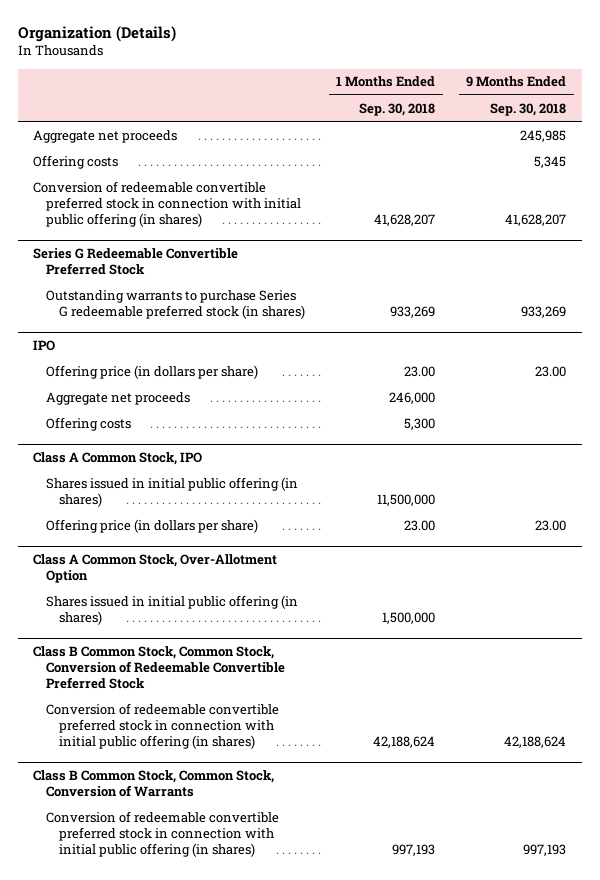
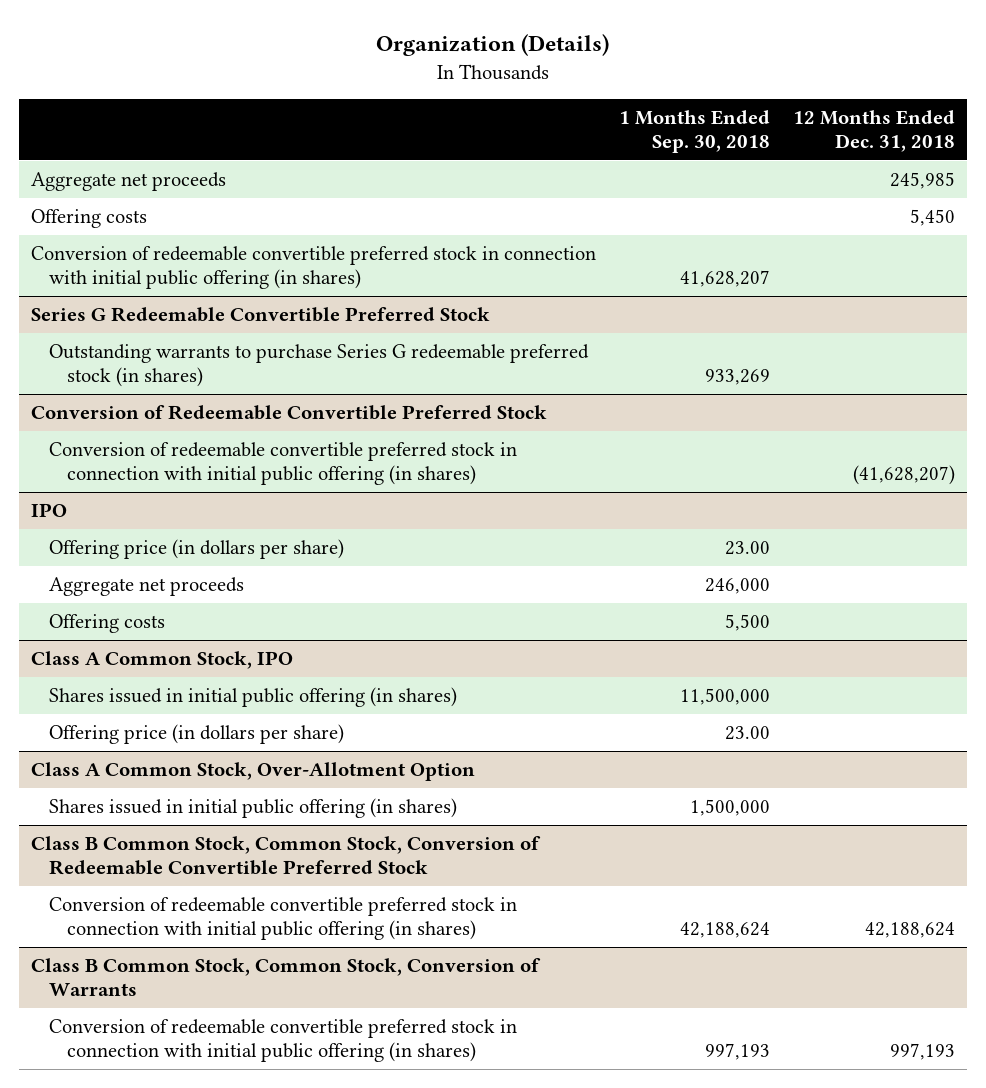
- | 1 Months Ended Sep. 30, 2018 | 9 Months Ended Sep. 30, 2018
+ | 1 Months Ended Sep. 30, 2018 | 12 Months Ended Dec. 31, 2018
+ Conversion of Redeemable Convertible Preferred Stock
+ Conversion of redeemable convertible preferred stock in connection with initial public offering (in shares) | | (41,628,207)
@ IPO
- Offering costs | 5,300 |
+ Offering costs | 5,500 |

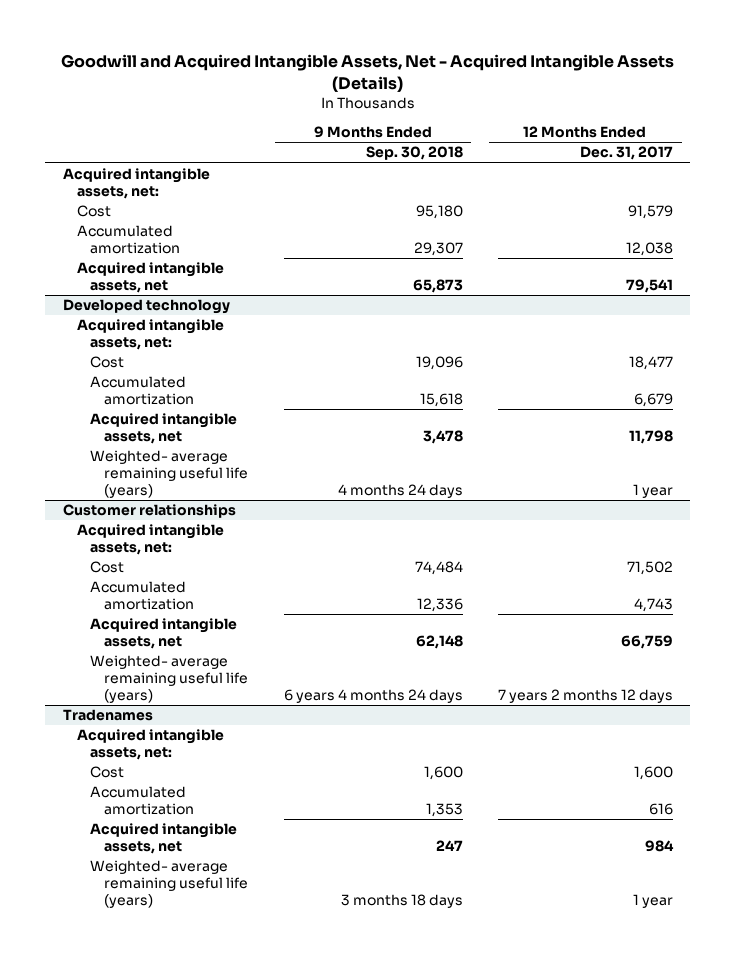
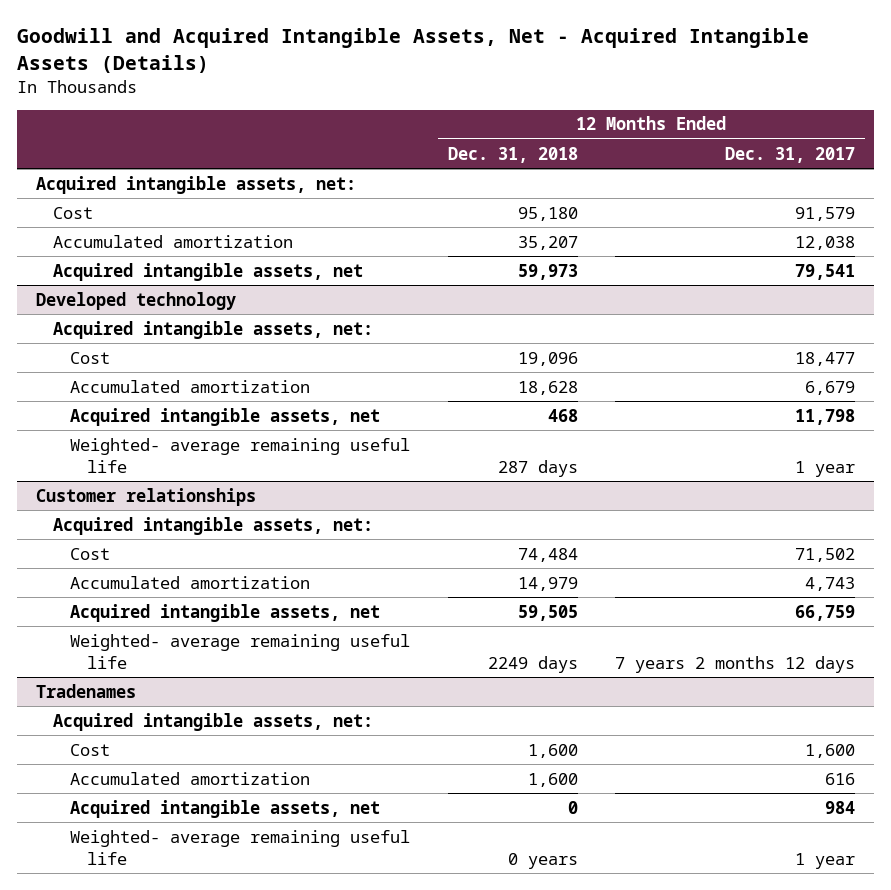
- | 9 Months Ended Sep. 30, 2018 | 12 Months Ended Dec. 31, 2017
+ | 12 Months Ended Dec. 31, 2018 | 12 Months Ended Dec. 31, 2017
@ Developed technology
- Weighted- average remaining useful life (years) | 4 months 24 days | 1 year
+ Weighted- average remaining useful life | 287 days | 1 year
@ Customer relationships
- Weighted- average remaining useful life (years) | 6 years 4 months 24 days | 7 years 2 months 12 days
+ Weighted- average remaining useful life | 2249 days | 7 years 2 months 12 days
@ Tradenames
- Weighted- average remaining useful life (years) | 3 months 18 days | 1 year
+ Weighted- average remaining useful life | 0 years | 1 year

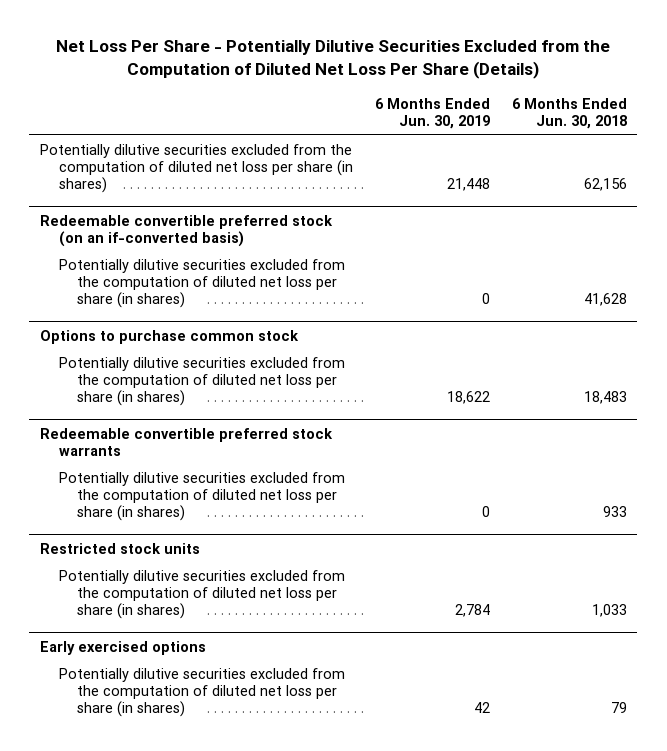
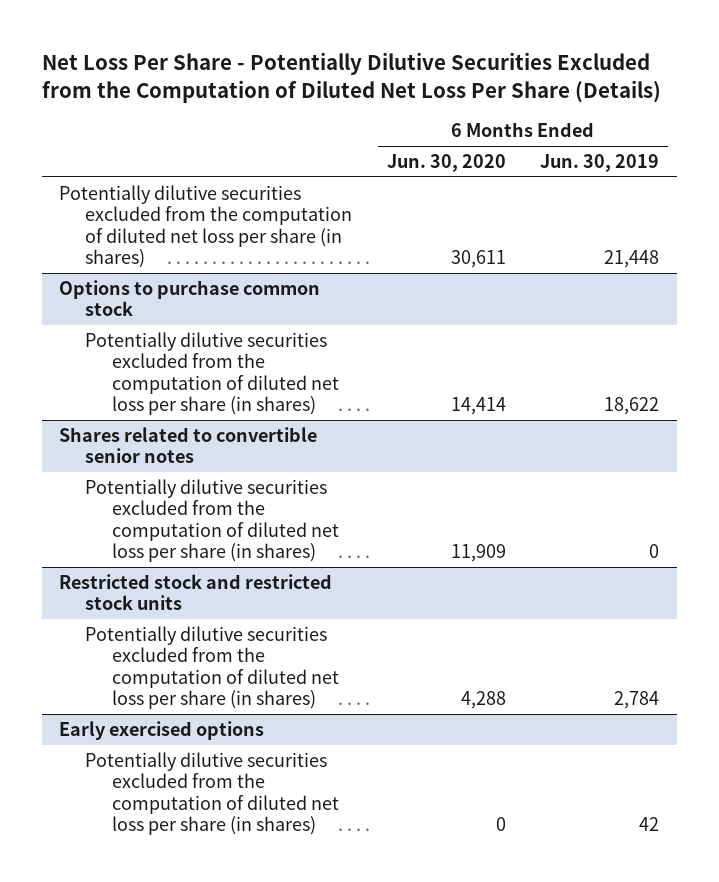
- | 6 Months Ended Jun. 30, 2019 | 6 Months Ended Jun. 30, 2018
+ | 6 Months Ended Jun. 30, 2020 | 6 Months Ended Jun. 30, 2019
- Redeemable convertible preferred stock (on an if-converted basis)
- Potentially dilutive securities excluded from the computation of diluted net loss per share (in shares) | 0 | 41,628
- Redeemable convertible preferred stock warrants
+ Shares related to convertible senior notes
- Restricted stock units
+ Restricted stock and restricted stock units

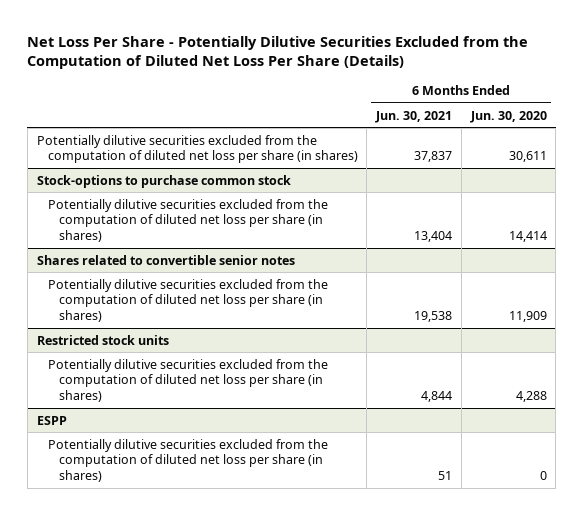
- | 6 Months Ended Jun. 30, 2020 | 6 Months Ended Jun. 30, 2019
+ | 6 Months Ended Jun. 30, 2021 | 6 Months Ended Jun. 30, 2020
- Options to purchase common stock
+ Stock-options to purchase common stock
- Restricted stock and restricted stock units
+ Restricted stock units
- Early exercised options
+ ESPP

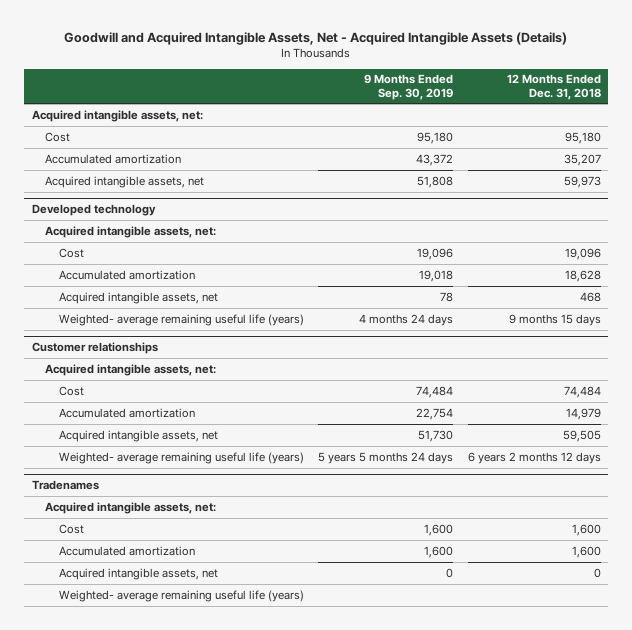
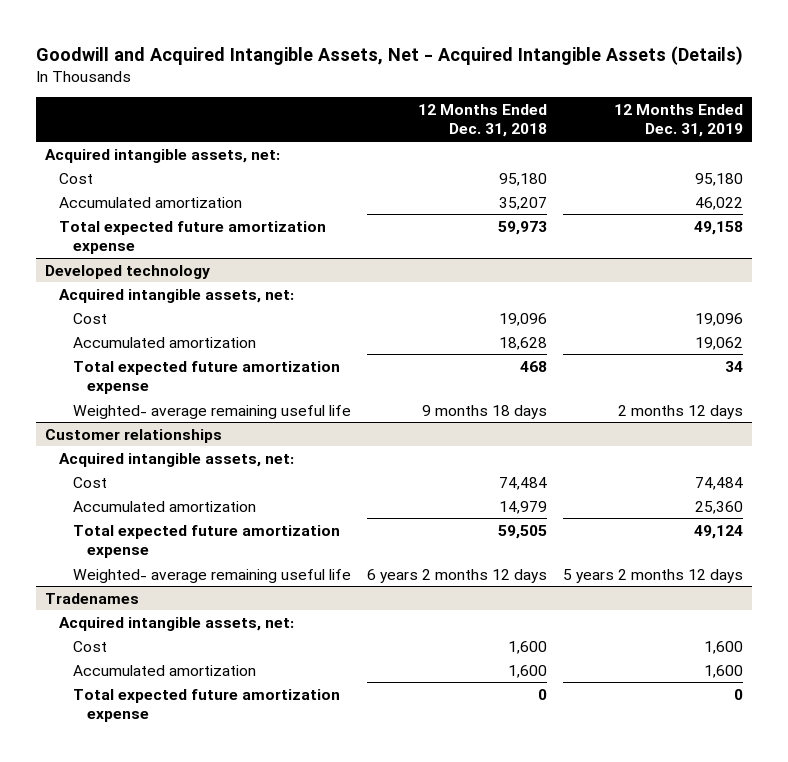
- | 9 Months Ended Sep. 30, 2019 | 12 Months Ended Dec. 31, 2018
+ | 12 Months Ended Dec. 31, 2018 | 12 Months Ended Dec. 31, 2019
- Acquired intangible assets, net | 51,808 | 59,973
+ Total expected future amortization expense | 59,973 | 49,158
@ Developed technology
- Acquired intangible assets, net | 78 | 468
- Weighted- average remaining useful life (years) | 4 months 24 days | 9 months 15 days
+ Total expected future amortization expense | 468 | 34
+ Weighted- average remaining useful life | 9 months 18 days | 2 months 12 days
@ Customer relationships
- Acquired intangible assets, net | 51,730 | 59,505
- Weighted- average remaining useful life (years) | 5 years 5 months 24 days | 6 years 2 months 12 days
+ Total expected future amortization expense | 59,505 | 49,124
+ Weighted- average remaining useful life | 6 years 2 months 12 days | 5 years 2 months 12 days
@ Tradenames
- Acquired intangible assets, net | 0 | 0
- Weighted- average remaining useful life (years)
+ Total expected future amortization expense | 0 | 0

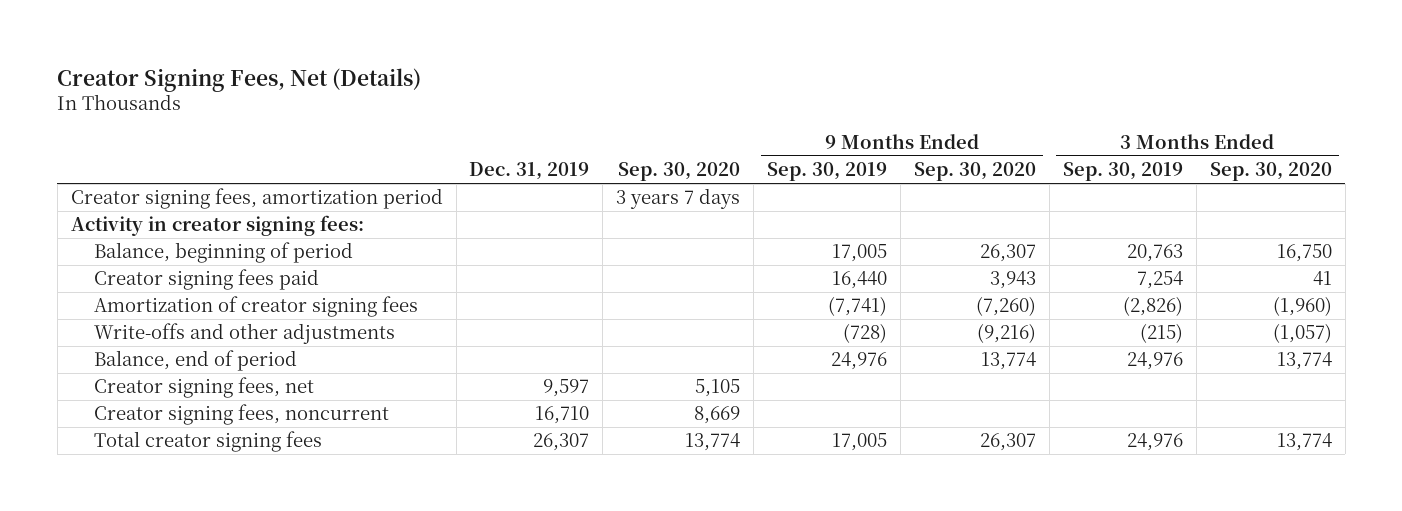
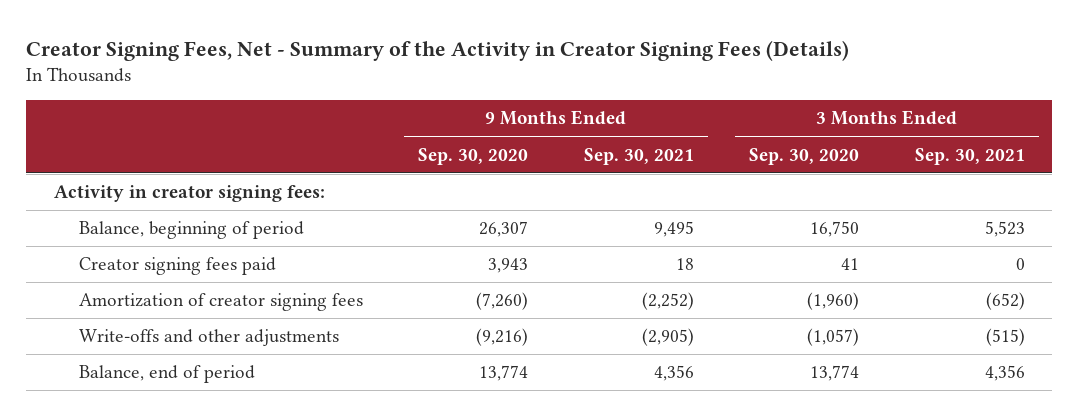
- Creator Signing Fees, Net (Details)
+ Creator Signing Fees, Net - Summary of the Activity in Creator Signing Fees (Details)
- | Dec. 31, 2019 | Sep. 30, 2020 | 9 Months Ended Sep. 30, 2019 | 9 Months Ended Sep. 30, 2020 | 3 Months Ended Sep. 30, 2019 | 3 Months Ended Sep. 30, 2020
+ | 9 Months Ended Sep. 30, 2020 | 9 Months Ended Sep. 30, 2021 | 3 Months Ended Sep. 30, 2020 | 3 Months Ended Sep. 30, 2021
- Creator signing fees, amortization period | | 3 years 7 days | | | |
- Creator signing fees, net | 9,597 | 5,105 | | | |
- Creator signing fees, noncurrent | 16,710 | 8,669 | | | |
- Total creator signing fees | 26,307 | 13,774 | 17,005 | 26,307 | 24,976 | 13,774

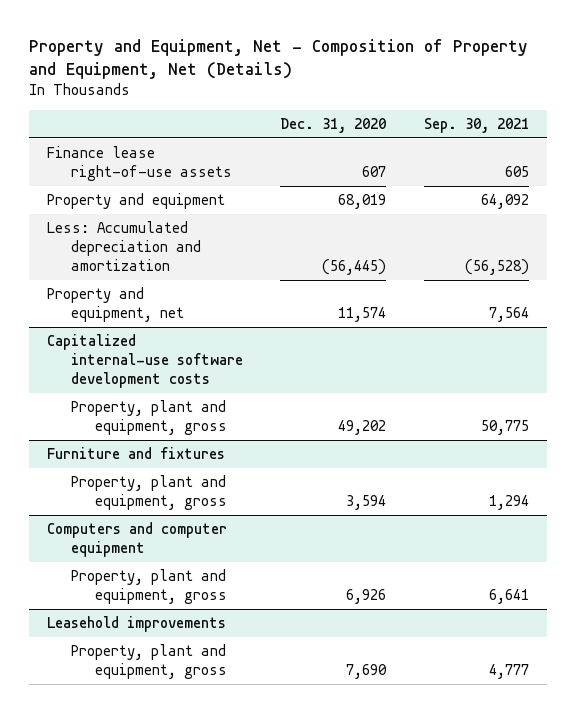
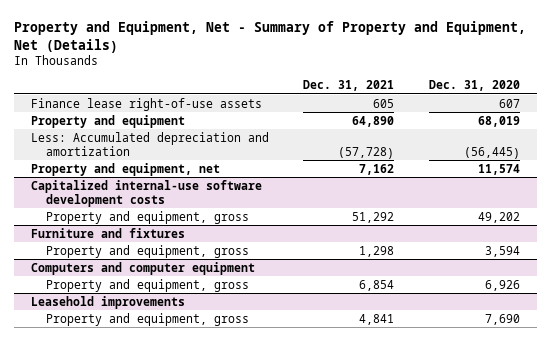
- Property and Equipment, Net - Composition of Property and Equipment, Net (Details)
+ Property and Equipment, Net - Summary of Property and Equipment, Net (Details)
- | Dec. 31, 2020 | Sep. 30, 2021
+ | Dec. 31, 2021 | Dec. 31, 2020
@ Capitalized internal-use software development costs
- Property, plant and equipment, gross | 49,202 | 50,775
+ Property and equipment, gross | 51,292 | 49,202
@ Furniture and fixtures
- Property, plant and equipment, gross | 3,594 | 1,294
+ Property and equipment, gross | 1,298 | 3,594
@ Computers and computer equipment
- Property, plant and equipment, gross | 6,926 | 6,641
+ Property and equipment, gross | 6,854 | 6,926
@ Leasehold improvements
- Property, plant and equipment, gross | 7,690 | 4,777
+ Property and equipment, gross | 4,841 | 7,690

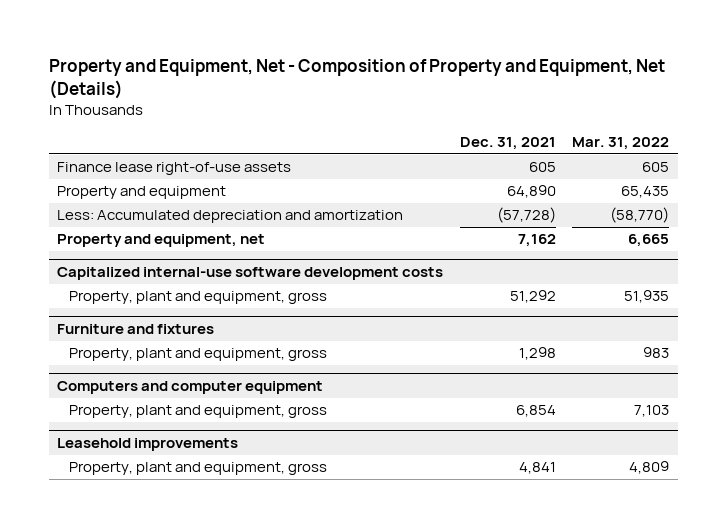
- Property and Equipment, Net - Summary of Property and Equipment, Net (Details)
+ Property and Equipment, Net - Composition of Property and Equipment, Net (Details)
- | Dec. 31, 2021 | Dec. 31, 2020
+ | Dec. 31, 2021 | Mar. 31, 2022
@ Capitalized internal-use software development costs
- Property and equipment, gross | 51,292 | 49,202
+ Property, plant and equipment, gross | 51,292 | 51,935
@ Furniture and fixtures
- Property and equipment, gross | 1,298 | 3,594
+ Property, plant and equipment, gross | 1,298 | 983
@ Computers and computer equipment
- Property and equipment, gross | 6,854 | 6,926
+ Property, plant and equipment, gross | 6,854 | 7,103
@ Leasehold improvements
- Property and equipment, gross | 4,841 | 7,690
+ Property, plant and equipment, gross | 4,841 | 4,809

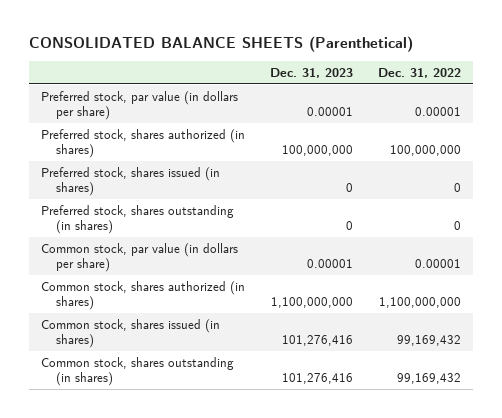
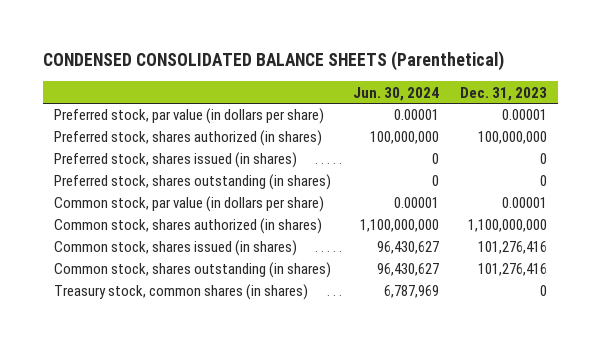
- CONSOLIDATED BALANCE SHEETS (Parenthetical)
+ CONDENSED CONSOLIDATED BALANCE SHEETS (Parenthetical)
- | Dec. 31, 2023 | Dec. 31, 2022
+ | Jun. 30, 2024 | Dec. 31, 2023
+ Treasury stock, common shares (in shares) | 6,787,969 | 0

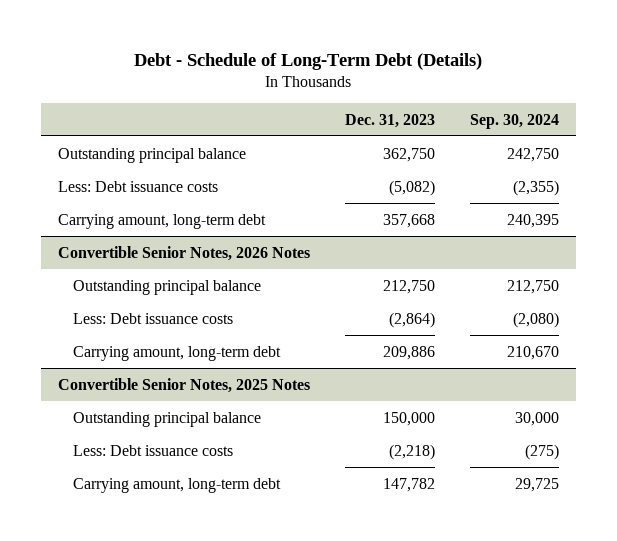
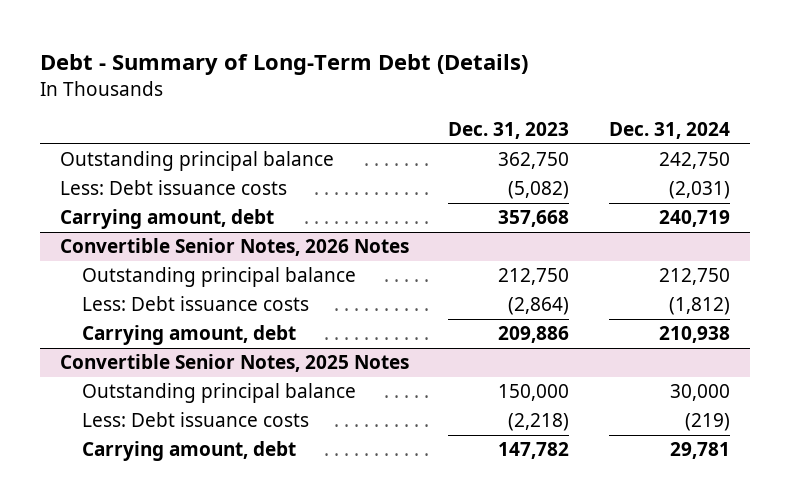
- Debt - Schedule of Long-Term Debt (Details)
+ Debt - Summary of Long-Term Debt (Details)
- | Dec. 31, 2023 | Sep. 30, 2024
+ | Dec. 31, 2023 | Dec. 31, 2024
- Carrying amount, long-term debt | 357,668 | 240,395
+ Carrying amount, debt | 357,668 | 240,719
@ Convertible Senior Notes, 2026 Notes
- Carrying amount, long-term debt | 209,886 | 210,670
+ Carrying amount, debt | 209,886 | 210,938
@ Convertible Senior Notes, 2025 Notes
- Carrying amount, long-term debt | 147,782 | 29,725
+ Carrying amount, debt | 147,782 | 29,781

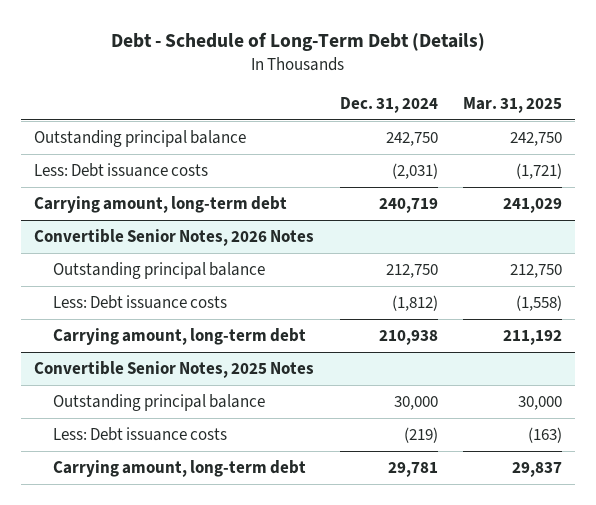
- Debt - Summary of Long-Term Debt (Details)
+ Debt - Schedule of Long-Term Debt (Details)
- | Dec. 31, 2023 | Dec. 31, 2024
+ | Dec. 31, 2024 | Mar. 31, 2025
- Carrying amount, debt | 357,668 | 240,719
+ Carrying amount, long-term debt | 240,719 | 241,029
@ Convertible Senior Notes, 2026 Notes
- Carrying amount, debt | 209,886 | 210,938
+ Carrying amount, long-term debt | 210,938 | 211,192
@ Convertible Senior Notes, 2025 Notes
- Carrying amount, debt | 147,782 | 29,781
+ Carrying amount, long-term debt | 29,781 | 29,837

